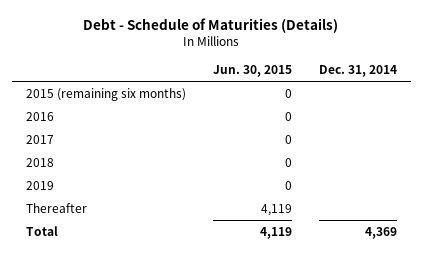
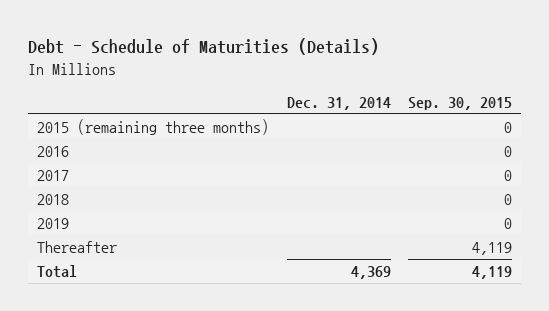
- | Jun. 30, 2015 | Dec. 31, 2014
+ | Dec. 31, 2014 | Sep. 30, 2015
- 2015 (remaining six months) | 0 |
+ 2015 (remaining three months) | | 0

